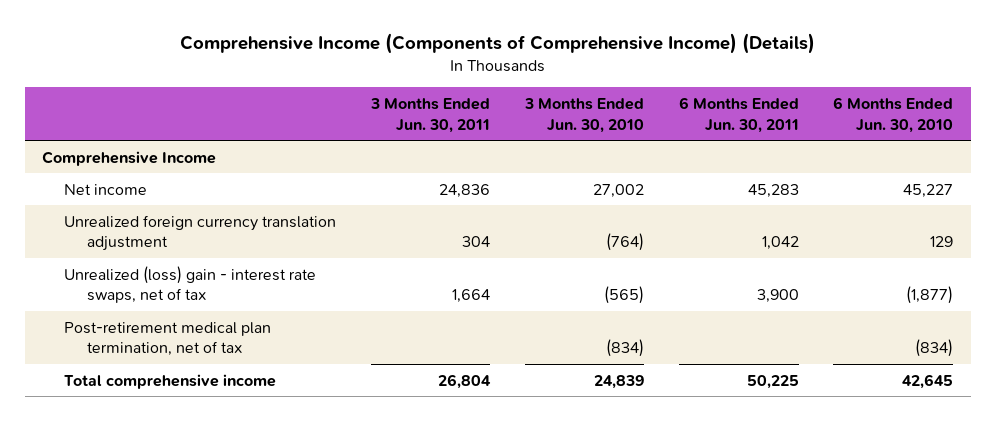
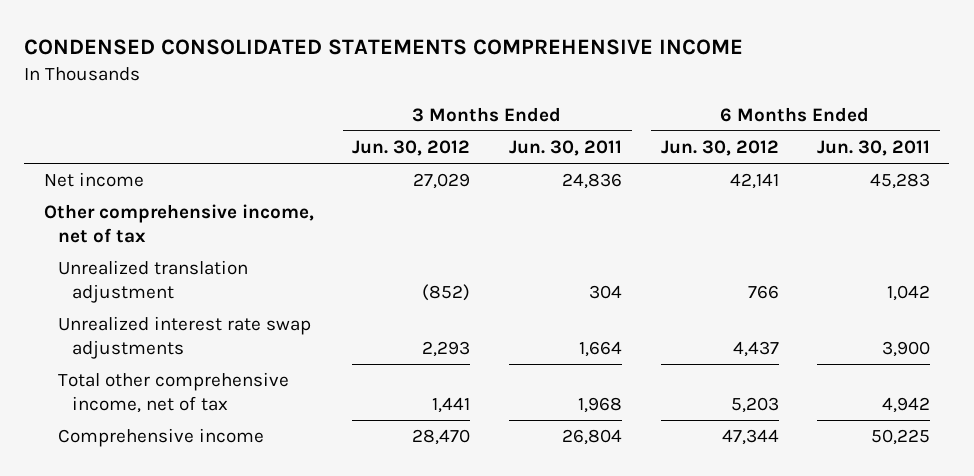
- Comprehensive Income (Components of Comprehensive Income) (Details)
+ CONDENSED CONSOLIDATED STATEMENTS COMPREHENSIVE INCOME
- | 3 Months Ended Jun. 30, 2011 | 3 Months Ended Jun. 30, 2010 | 6 Months Ended Jun. 30, 2011 | 6 Months Ended Jun. 30, 2010
+ | 3 Months Ended Jun. 30, 2012 | 3 Months Ended Jun. 30, 2011 | 6 Months Ended Jun. 30, 2012 | 6 Months Ended Jun. 30, 2011
- Comprehensive Income
- Unrealized foreign currency translation adjustment | 304 | (764) | 1,042 | 129
- Unrealized (loss) gain - interest rate swaps, net of tax | 1,664 | (565) | 3,900 | (1,877)
- Post-retirement medical plan termination, net of tax | | (834) | | (834)
- Total comprehensive income | 26,804 | 24,839 | 50,225 | 42,645
+ Other comprehensive income, net of tax
+ Unrealized translation adjustment | (852) | 304 | 766 | 1,042
+ Unrealized interest rate swap adjustments | 2,293 | 1,664 | 4,437 | 3,900
+ Total other comprehensive income, net of tax | 1,441 | 1,968 | 5,203 | 4,942
+ Comprehensive income | 28,470 | 26,804 | 47,344 | 50,225

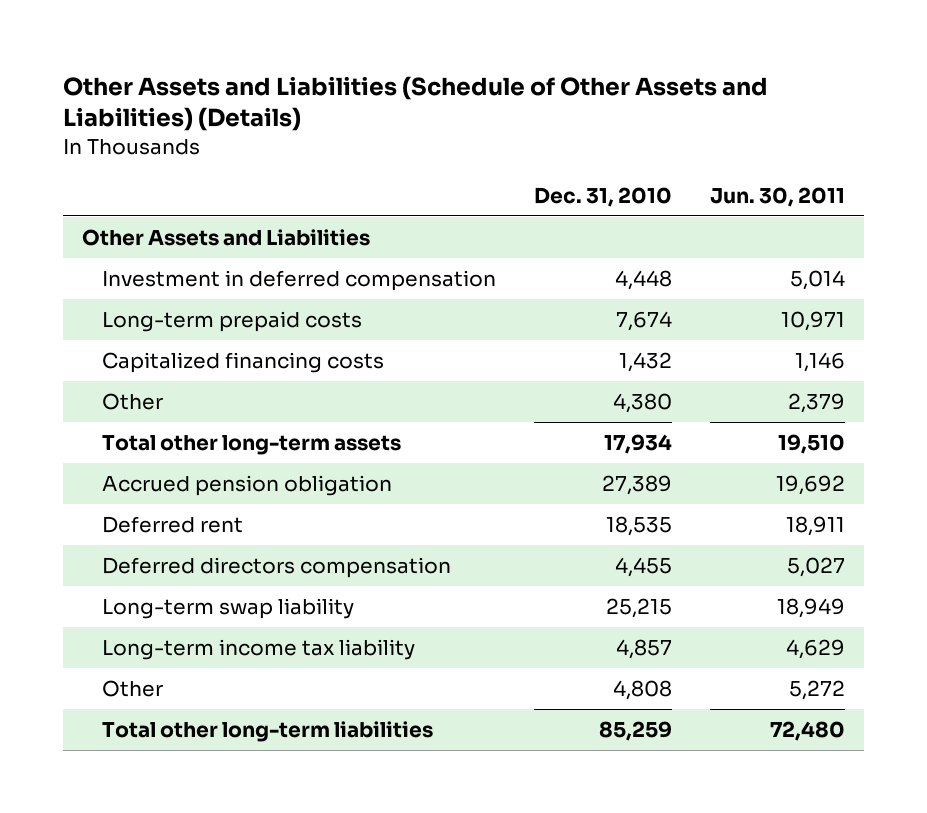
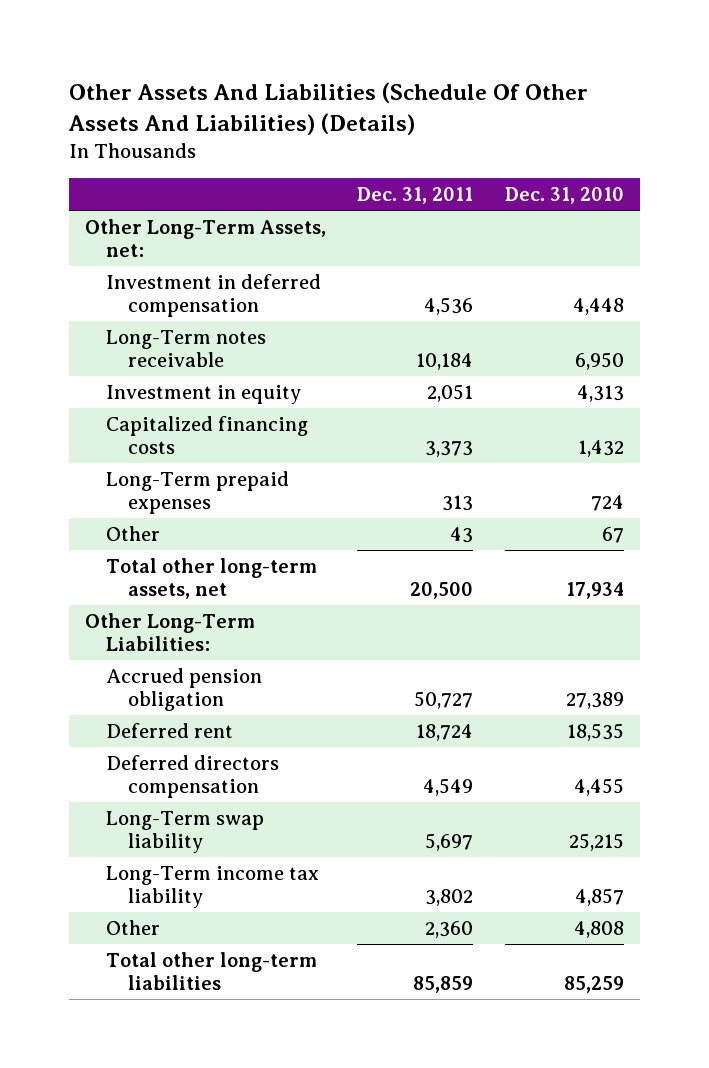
- Other Assets and Liabilities (Schedule of Other Assets and Liabilities) (Details)
+ Other Assets And Liabilities (Schedule Of Other Assets And Liabilities) (Details)
- | Dec. 31, 2010 | Jun. 30, 2011
+ | Dec. 31, 2011 | Dec. 31, 2010
- Other Assets and Liabilities
+ Other Long-Term Assets, net:
- Long-term prepaid costs | 7,674 | 10,971
+ Long-Term notes receivable | 10,184 | 6,950
+ Investment in equity | 2,051 | 4,313
- Other | 4,380 | 2,379
- Total other long-term assets | 17,934 | 19,510
+ Long-Term prepaid expenses | 313 | 724
+ Other | 43 | 67
+ Total other long-term assets, net | 20,500 | 17,934
+ Other Long-Term Liabilities:
- Long-term swap liability | 25,215 | 18,949
- Long-term income tax liability | 4,857 | 4,629
+ Long-Term swap liability | 5,697 | 25,215
+ Long-Term income tax liability | 3,802 | 4,857

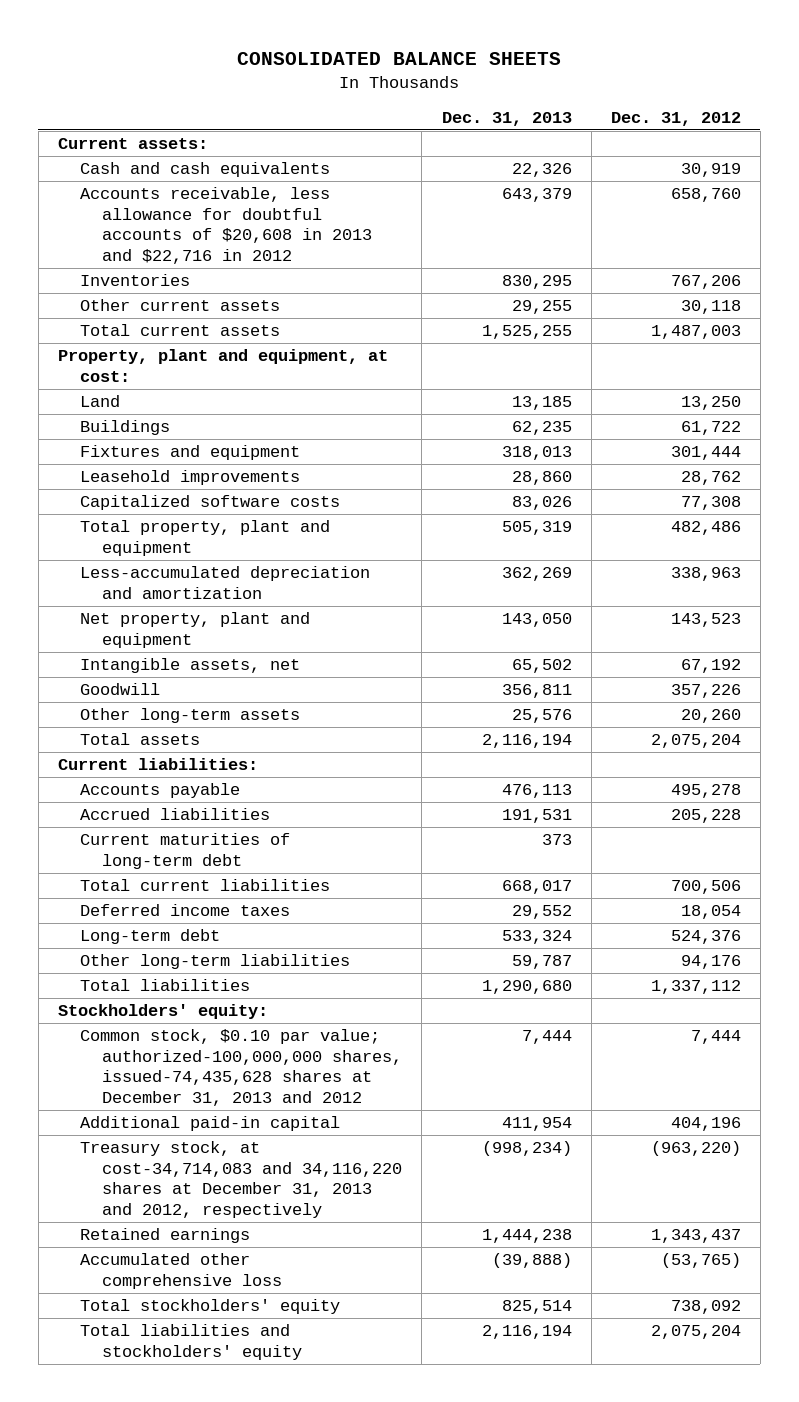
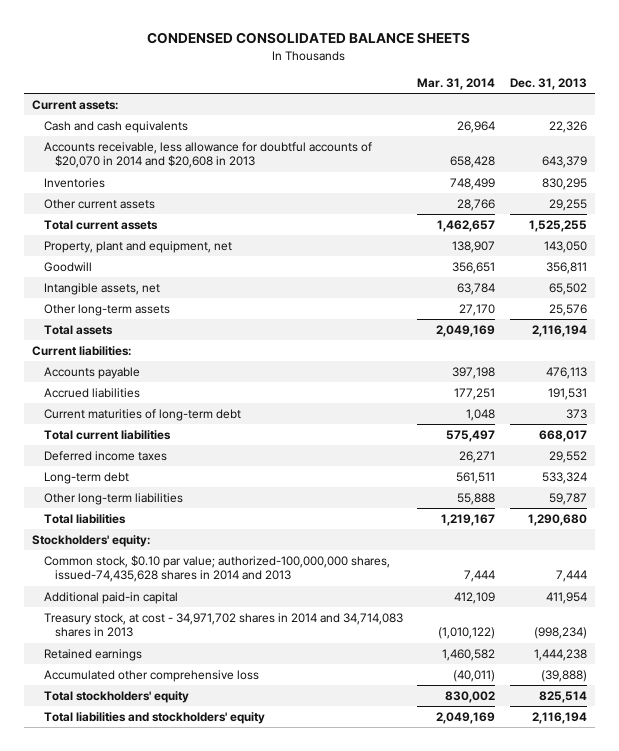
- CONSOLIDATED BALANCE SHEETS
+ CONDENSED CONSOLIDATED BALANCE SHEETS
- | Dec. 31, 2013 | Dec. 31, 2012
+ | Mar. 31, 2014 | Dec. 31, 2013
- Accounts receivable, less allowance for doubtful accounts of $20,608 in 2013 and $22,716 in 2012 | 643,379 | 658,760
+ Accounts receivable, less allowance for doubtful accounts of $20,070 in 2014 and $20,608 in 2013 | 658,428 | 643,379
- Property, plant and equipment, at cost:
- Land | 13,185 | 13,250
- Buildings | 62,235 | 61,722
- Fixtures and equipment | 318,013 | 301,444
- Leasehold improvements | 28,860 | 28,762
- Capitalized software costs | 83,026 | 77,308
- Total property, plant and equipment | 505,319 | 482,486
- Less-accumulated depreciation and amortization | 362,269 | 338,963
- Net property, plant and equipment | 143,050 | 143,523
+ Property, plant and equipment, net | 138,907 | 143,050
moved down: Intangible assets, net | 63,784 | 65,502
- Common stock, $0.10 par value; authorized-100,000,000 shares, issued-74,435,628 shares at December 31, 2013 and 2012 | 7,444 | 7,444
+ Common stock, $0.10 par value; authorized-100,000,000 shares, issued-74,435,628 shares in 2014 and 2013 | 7,444 | 7,444
- Treasury stock, at cost-34,714,083 and 34,116,220 shares at December 31, 2013 and 2012, respectively | (998,234) | (963,220)
+ Treasury stock, at cost - 34,971,702 shares in 2014 and 34,714,083 shares in 2013 | (1,010,122) | (998,234)

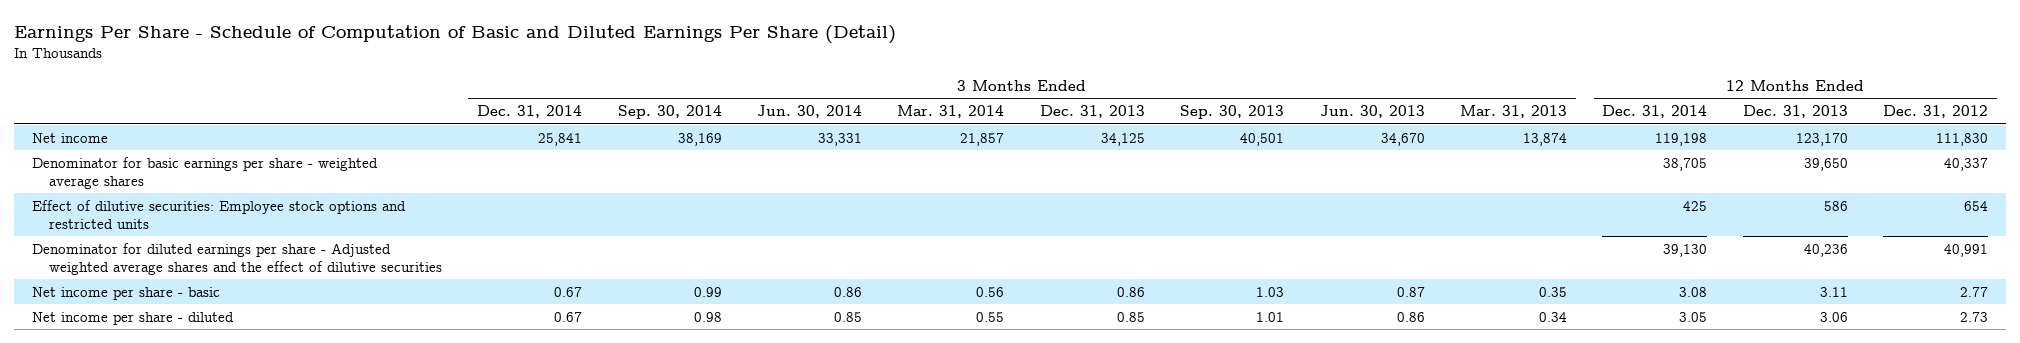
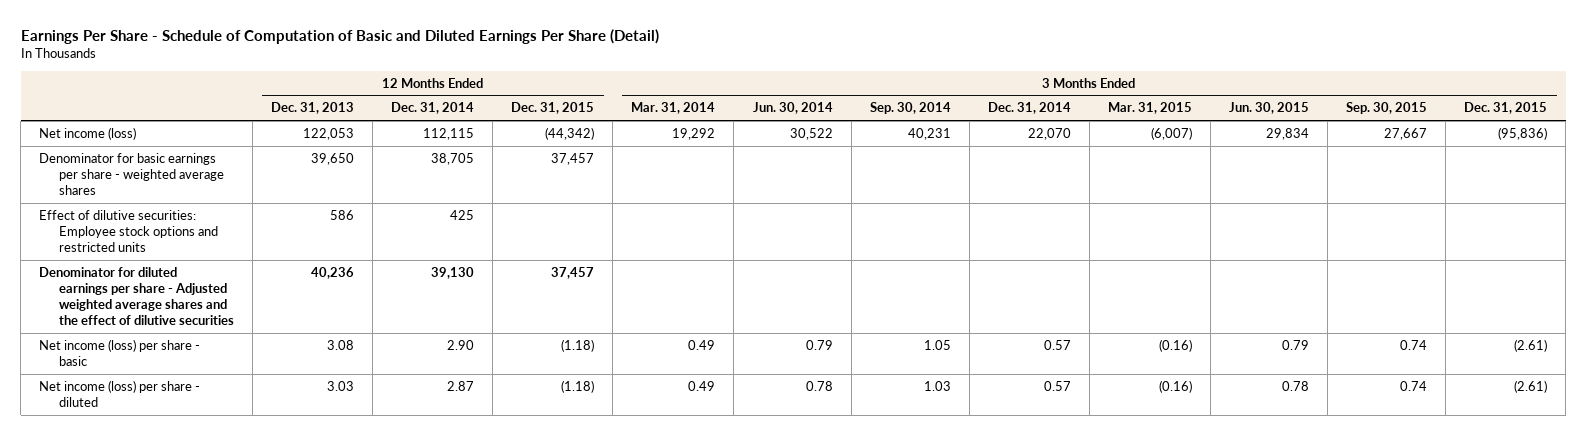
- | 3 Months Ended Dec. 31, 2014 | 3 Months Ended Sep. 30, 2014 | 3 Months Ended Jun. 30, 2014 | 3 Months Ended Mar. 31, 2014 | 3 Months Ended Dec. 31, 2013 | 3 Months Ended Sep. 30, 2013 | 3 Months Ended Jun. 30, 2013 | 3 Months Ended Mar. 31, 2013 | 12 Months Ended Dec. 31, 2014 | 12 Months Ended Dec. 31, 2013 | 12 Months Ended Dec. 31, 2012
+ | 12 Months Ended Dec. 31, 2013 | 12 Months Ended Dec. 31, 2014 | 12 Months Ended Dec. 31, 2015 | 3 Months Ended Mar. 31, 2014 | 3 Months Ended Jun. 30, 2014 | 3 Months Ended Sep. 30, 2014 | 3 Months Ended Dec. 31, 2014 | 3 Months Ended Mar. 31, 2015 | 3 Months Ended Jun. 30, 2015 | 3 Months Ended Sep. 30, 2015 | 3 Months Ended Dec. 31, 2015
- Net income | 25,841 | 38,169 | 33,331 | 21,857 | 34,125 | 40,501 | 34,670 | 13,874 | 119,198 | 123,170 | 111,830
+ Net income (loss) | 122,053 | 112,115 | (44,342) | 19,292 | 30,522 | 40,231 | 22,070 | (6,007) | 29,834 | 27,667 | (95,836)
- Net income per share - basic | 0.67 | 0.99 | 0.86 | 0.56 | 0.86 | 1.03 | 0.87 | 0.35 | 3.08 | 3.11 | 2.77
- Net income per share - diluted | 0.67 | 0.98 | 0.85 | 0.55 | 0.85 | 1.01 | 0.86 | 0.34 | 3.05 | 3.06 | 2.73
+ Net income (loss) per share - basic | 3.08 | 2.90 | (1.18) | 0.49 | 0.79 | 1.05 | 0.57 | (0.16) | 0.79 | 0.74 | (2.61)
+ Net income (loss) per share - diluted | 3.03 | 2.87 | (1.18) | 0.49 | 0.78 | 1.03 | 0.57 | (0.16) | 0.78 | 0.74 | (2.61)

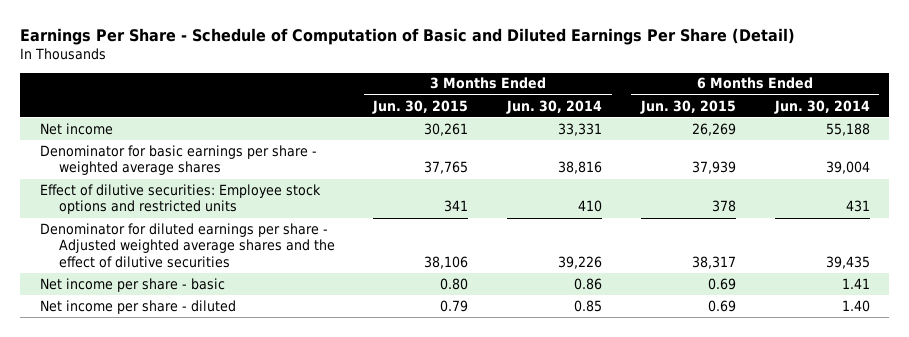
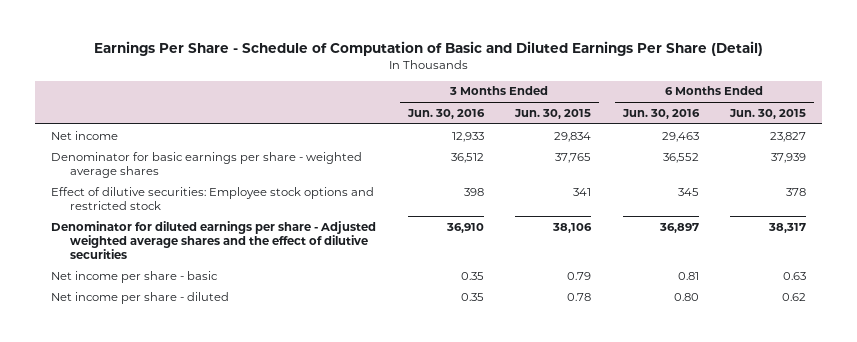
- | 3 Months Ended Jun. 30, 2015 | 3 Months Ended Jun. 30, 2014 | 6 Months Ended Jun. 30, 2015 | 6 Months Ended Jun. 30, 2014
+ | 3 Months Ended Jun. 30, 2016 | 3 Months Ended Jun. 30, 2015 | 6 Months Ended Jun. 30, 2016 | 6 Months Ended Jun. 30, 2015
- Net income | 30,261 | 33,331 | 26,269 | 55,188
+ Net income | 12,933 | 29,834 | 29,463 | 23,827
- Effect of dilutive securities: Employee stock options and restricted units | 341 | 410 | 378 | 431
+ Effect of dilutive securities: Employee stock options and restricted stock | 398 | 341 | 345 | 378
- Net income per share - basic | 0.80 | 0.86 | 0.69 | 1.41
- Net income per share - diluted | 0.79 | 0.85 | 0.69 | 1.40
+ Net income per share - basic | 0.35 | 0.79 | 0.81 | 0.63
+ Net income per share - diluted | 0.35 | 0.78 | 0.80 | 0.62

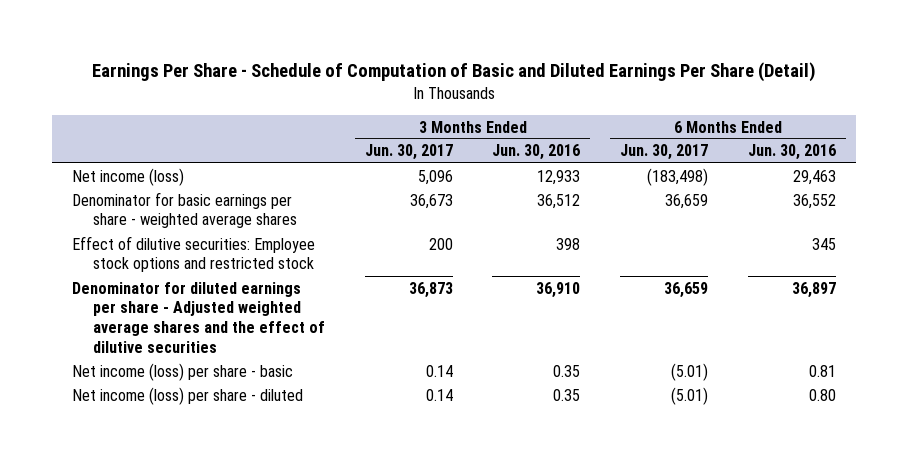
- | 3 Months Ended Jun. 30, 2016 | 3 Months Ended Jun. 30, 2015 | 6 Months Ended Jun. 30, 2016 | 6 Months Ended Jun. 30, 2015
+ | 3 Months Ended Jun. 30, 2017 | 3 Months Ended Jun. 30, 2016 | 6 Months Ended Jun. 30, 2017 | 6 Months Ended Jun. 30, 2016
- Net income | 12,933 | 29,834 | 29,463 | 23,827
+ Net income (loss) | 5,096 | 12,933 | (183,498) | 29,463
- Net income per share - basic | 0.35 | 0.79 | 0.81 | 0.63
- Net income per share - diluted | 0.35 | 0.78 | 0.80 | 0.62
+ Net income (loss) per share - basic | 0.14 | 0.35 | (5.01) | 0.81
+ Net income (loss) per share - diluted | 0.14 | 0.35 | (5.01) | 0.80

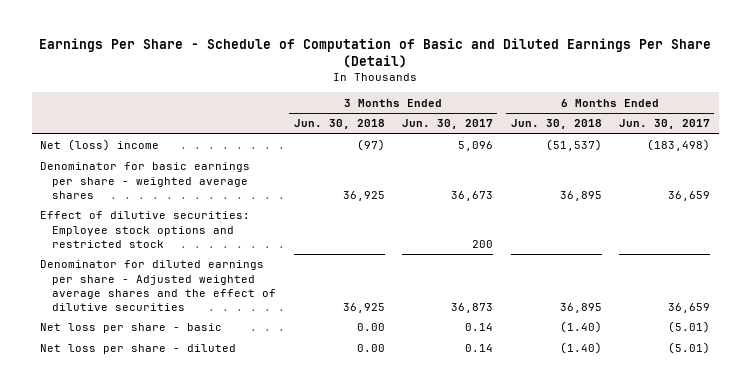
- | 3 Months Ended Jun. 30, 2017 | 3 Months Ended Jun. 30, 2016 | 6 Months Ended Jun. 30, 2017 | 6 Months Ended Jun. 30, 2016
+ | 3 Months Ended Jun. 30, 2018 | 3 Months Ended Jun. 30, 2017 | 6 Months Ended Jun. 30, 2018 | 6 Months Ended Jun. 30, 2017
- Net income (loss) | 5,096 | 12,933 | (183,498) | 29,463
+ Net (loss) income | (97) | 5,096 | (51,537) | (183,498)
- Net income (loss) per share - basic | 0.14 | 0.35 | (5.01) | 0.81
- Net income (loss) per share - diluted | 0.14 | 0.35 | (5.01) | 0.80
+ Net loss per share - basic | 0.00 | 0.14 | (1.40) | (5.01)
+ Net loss per share - diluted | 0.00 | 0.14 | (1.40) | (5.01)

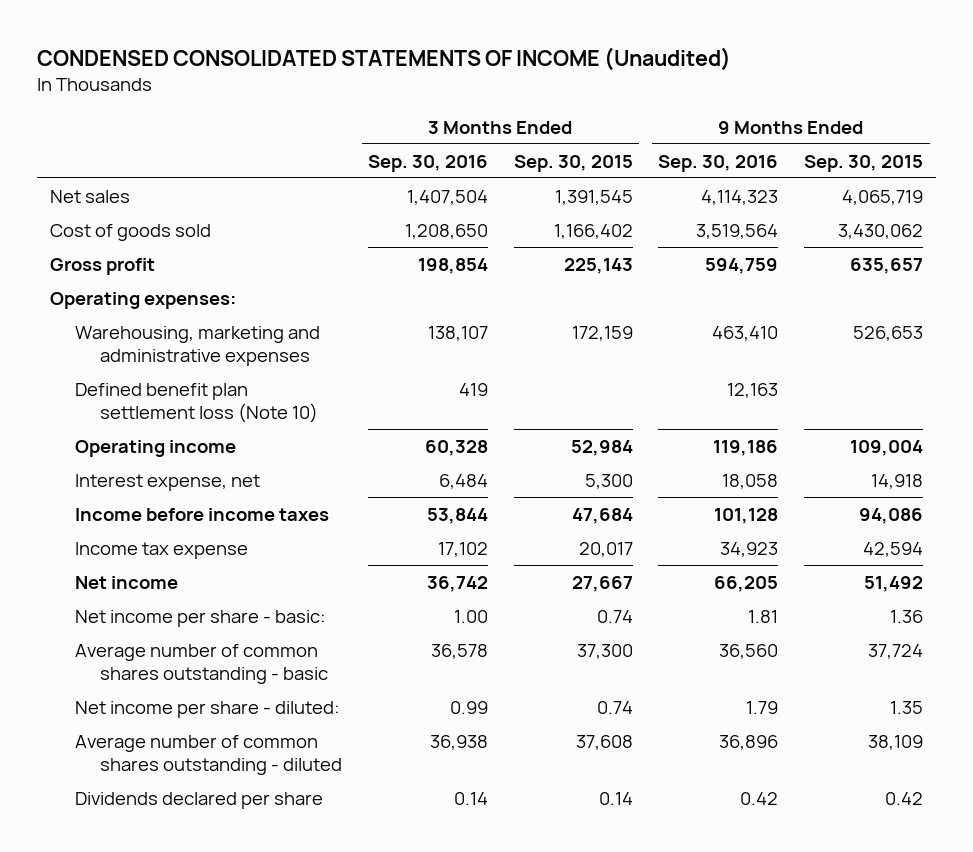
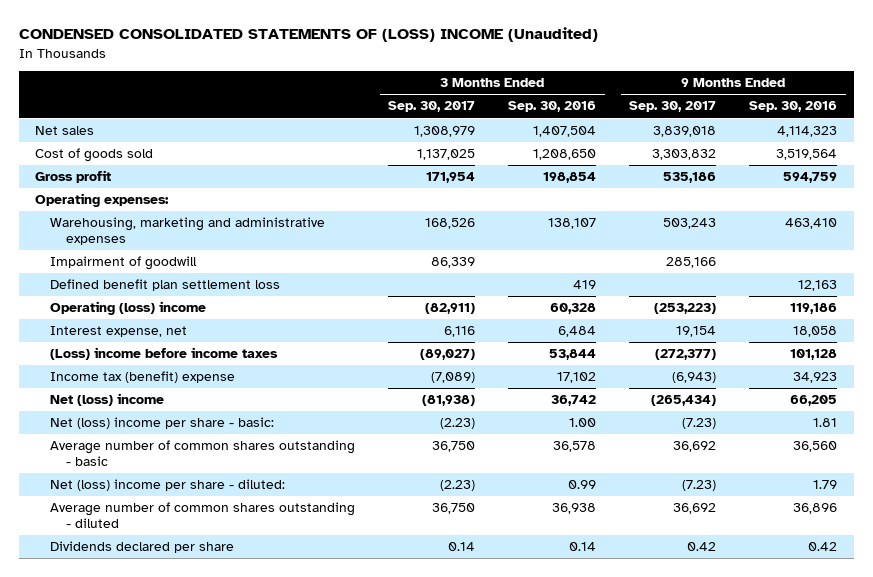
- CONDENSED CONSOLIDATED STATEMENTS OF INCOME (Unaudited)
+ CONDENSED CONSOLIDATED STATEMENTS OF (LOSS) INCOME (Unaudited)
- | 3 Months Ended Sep. 30, 2016 | 3 Months Ended Sep. 30, 2015 | 9 Months Ended Sep. 30, 2016 | 9 Months Ended Sep. 30, 2015
+ | 3 Months Ended Sep. 30, 2017 | 3 Months Ended Sep. 30, 2016 | 9 Months Ended Sep. 30, 2017 | 9 Months Ended Sep. 30, 2016
- Defined benefit plan settlement loss (Note 10) | 419 | | 12,163 |
- Operating income | 60,328 | 52,984 | 119,186 | 109,004
+ Impairment of goodwill | 86,339 | | 285,166 |
+ Defined benefit plan settlement loss | | 419 | | 12,163
+ Operating (loss) income | (82,911) | 60,328 | (253,223) | 119,186
- Income before income taxes | 53,844 | 47,684 | 101,128 | 94,086
- Income tax expense | 17,102 | 20,017 | 34,923 | 42,594
- Net income | 36,742 | 27,667 | 66,205 | 51,492
- Net income per share - basic: | 1.00 | 0.74 | 1.81 | 1.36
+ (Loss) income before income taxes | (89,027) | 53,844 | (272,377) | 101,128
+ Income tax (benefit) expense | (7,089) | 17,102 | (6,943) | 34,923
+ Net (loss) income | (81,938) | 36,742 | (265,434) | 66,205
+ Net (loss) income per share - basic: | (2.23) | 1.00 | (7.23) | 1.81
- Net income per share - diluted: | 0.99 | 0.74 | 1.79 | 1.35
+ Net (loss) income per share - diluted: | (2.23) | 0.99 | (7.23) | 1.79

